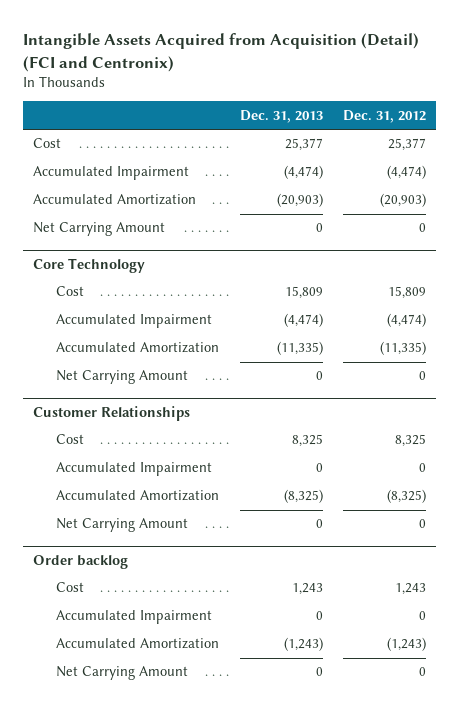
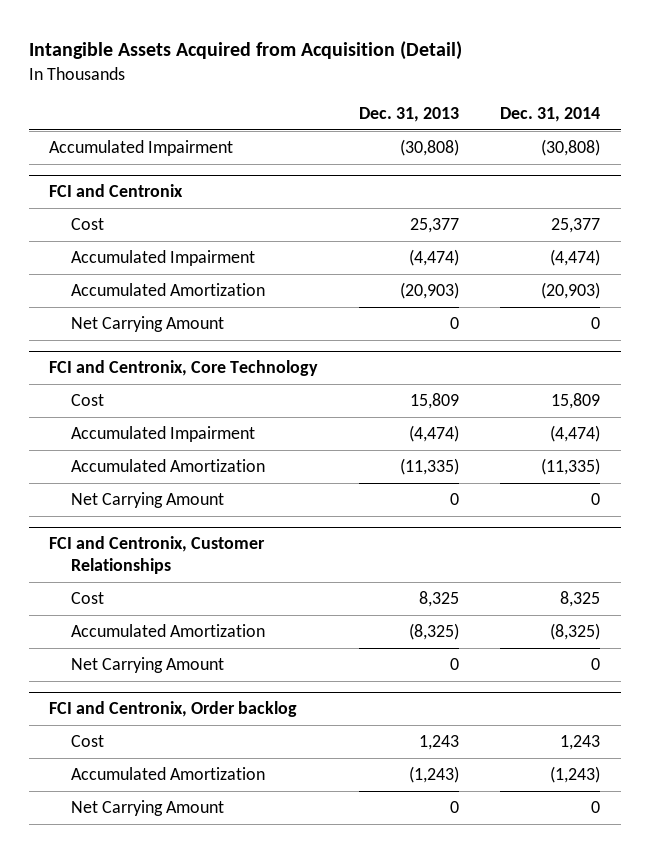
- Intangible Assets Acquired from Acquisition (Detail) (FCI and Centronix)
+ Intangible Assets Acquired from Acquisition (Detail)
- | Dec. 31, 2013 | Dec. 31, 2012
+ | Dec. 31, 2013 | Dec. 31, 2014
+ Accumulated Impairment | (30,808) | (30,808)
+ FCI and Centronix
- Core Technology
+ FCI and Centronix, Core Technology
- Customer Relationships
+ FCI and Centronix, Customer Relationships
- Accumulated Impairment | 0 | 0
- Order backlog
+ FCI and Centronix, Order backlog
- Accumulated Impairment | 0 | 0

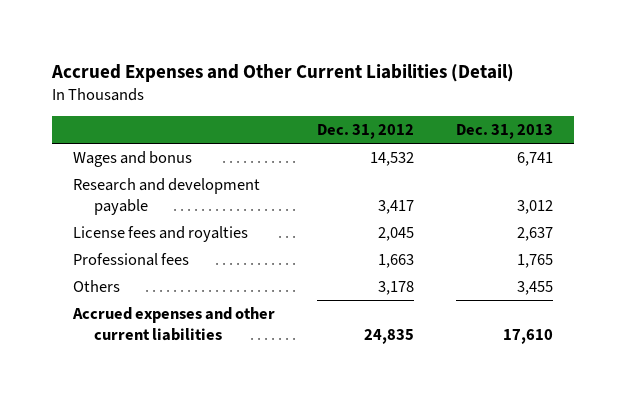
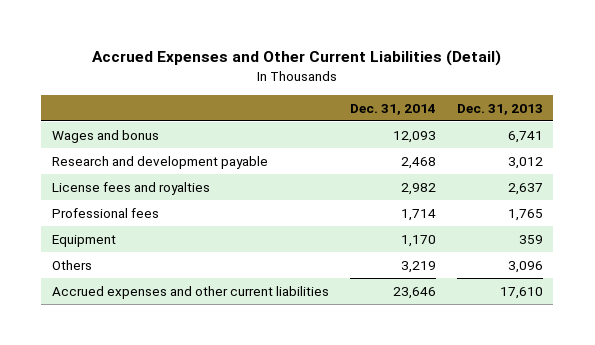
- | Dec. 31, 2012 | Dec. 31, 2013
+ | Dec. 31, 2014 | Dec. 31, 2013
- Others | 3,178 | 3,455
+ Equipment | 1,170 | 359
+ Others | 3,219 | 3,096

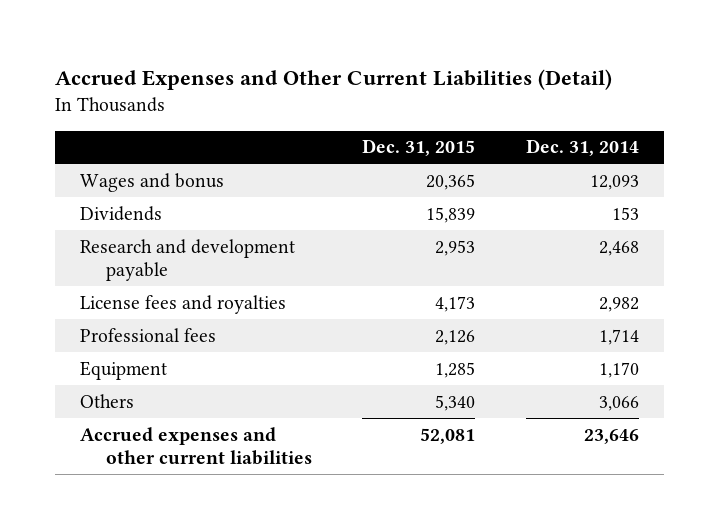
- | Dec. 31, 2014 | Dec. 31, 2013
+ | Dec. 31, 2015 | Dec. 31, 2014
+ Dividends | 15,839 | 153
- Others | 3,219 | 3,096
+ Others | 5,340 | 3,066

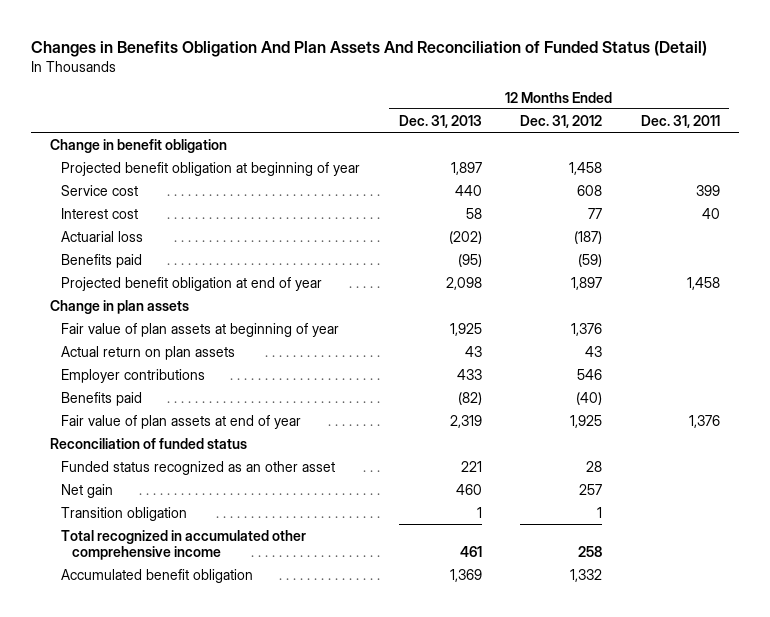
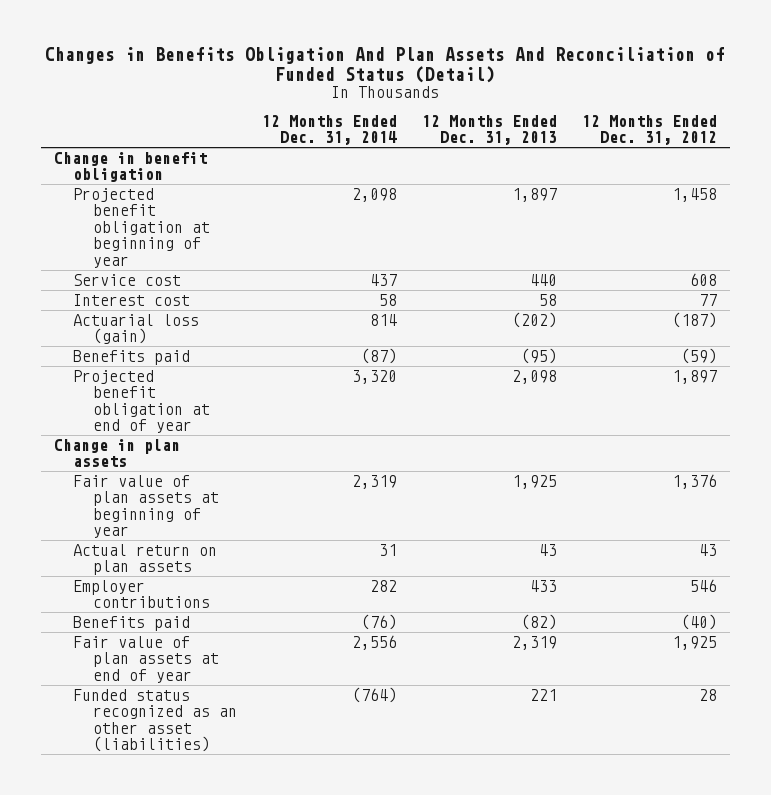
- | 12 Months Ended Dec. 31, 2013 | 12 Months Ended Dec. 31, 2012 | 12 Months Ended Dec. 31, 2011
+ | 12 Months Ended Dec. 31, 2014 | 12 Months Ended Dec. 31, 2013 | 12 Months Ended Dec. 31, 2012
- Actuarial loss | (202) | (187) |
+ Actuarial loss (gain) | 814 | (202) | (187)
- Reconciliation of funded status
- Funded status recognized as an other asset | 221 | 28 |
- Net gain | 460 | 257 |
- Transition obligation | 1 | 1 |
- Total recognized in accumulated other comprehensive income | 461 | 258 |
- Accumulated benefit obligation | 1,369 | 1,332 |
+ Funded status recognized as an other asset (liabilities) | (764) | 221 | 28

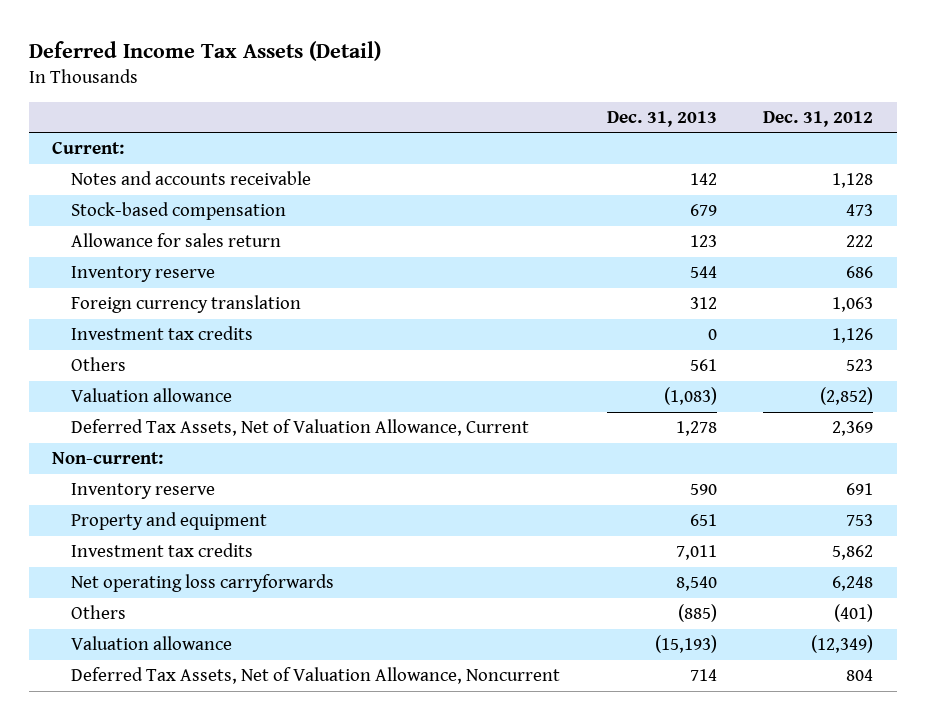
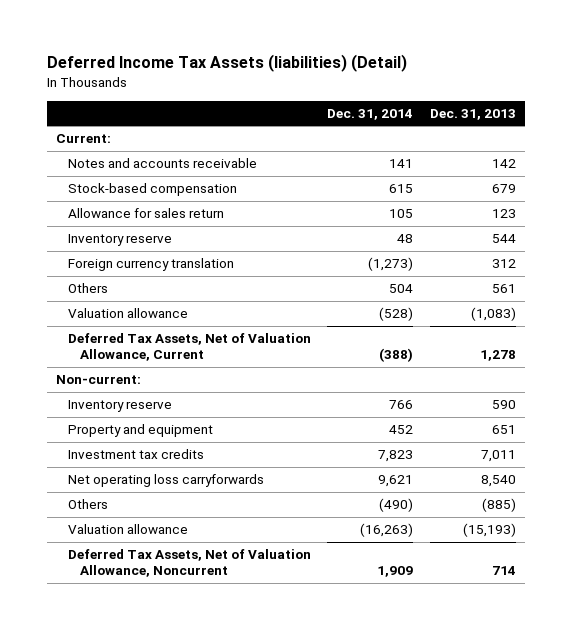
- Deferred Income Tax Assets (Detail)
+ Deferred Income Tax Assets (liabilities) (Detail)
- | Dec. 31, 2013 | Dec. 31, 2012
+ | Dec. 31, 2014 | Dec. 31, 2013
- Investment tax credits | 0 | 1,126

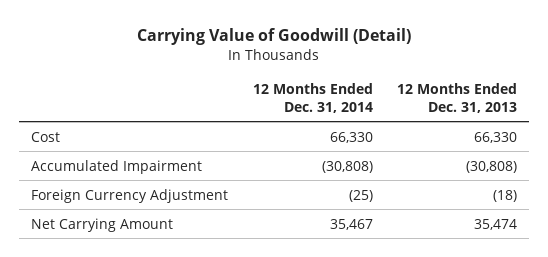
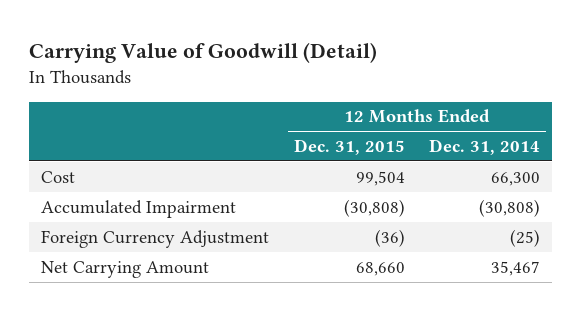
- | 12 Months Ended Dec. 31, 2014 | 12 Months Ended Dec. 31, 2013
+ | 12 Months Ended Dec. 31, 2015 | 12 Months Ended Dec. 31, 2014
- Cost | 66,330 | 66,330
+ Cost | 99,504 | 66,300

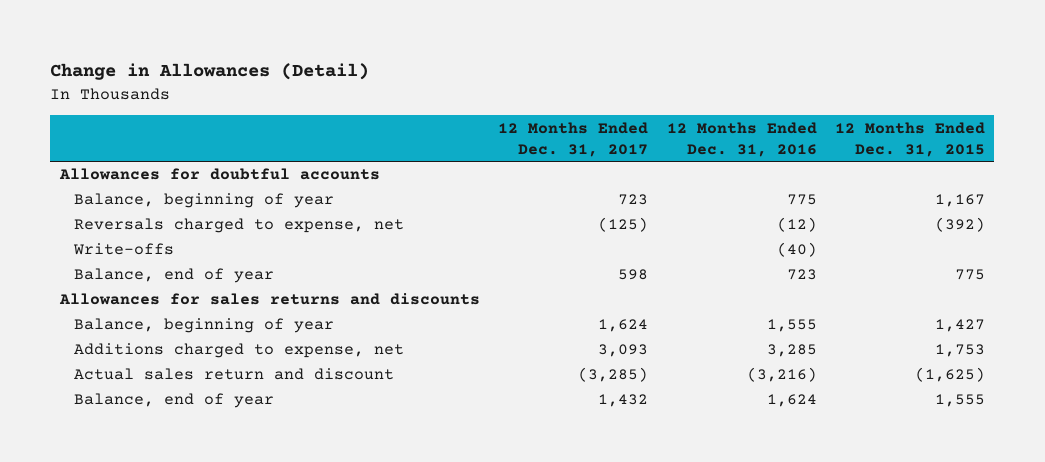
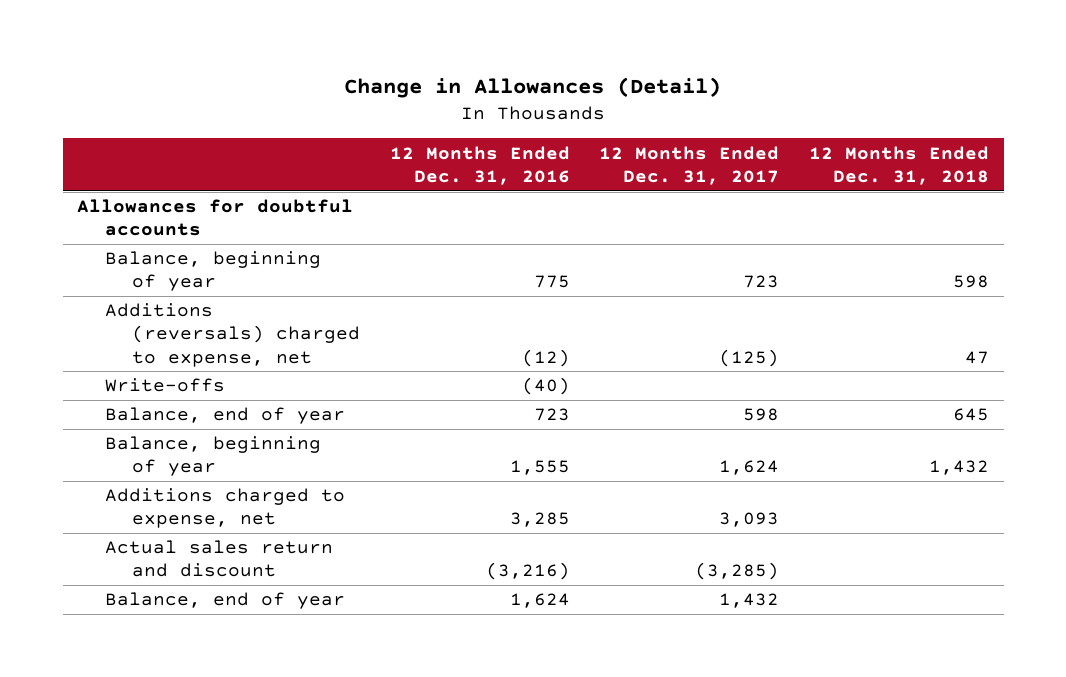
- | 12 Months Ended Dec. 31, 2017 | 12 Months Ended Dec. 31, 2016 | 12 Months Ended Dec. 31, 2015
+ | 12 Months Ended Dec. 31, 2016 | 12 Months Ended Dec. 31, 2017 | 12 Months Ended Dec. 31, 2018
- Reversals charged to expense, net | (125) | (12) | (392)
+ Additions (reversals) charged to expense, net | (12) | (125) | 47
- Allowances for sales returns and discounts

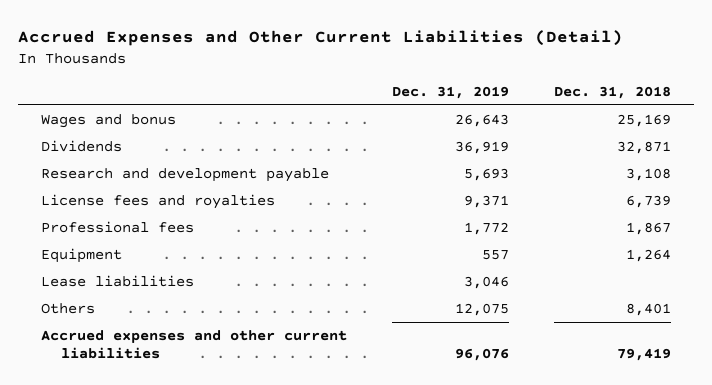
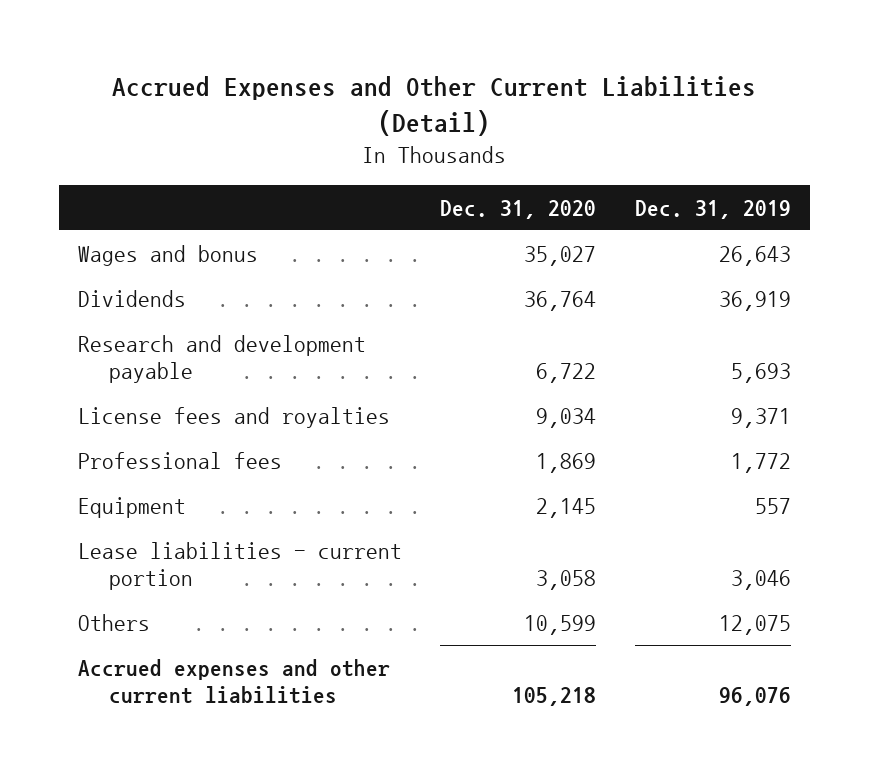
- | Dec. 31, 2019 | Dec. 31, 2018
+ | Dec. 31, 2020 | Dec. 31, 2019
- Lease liabilities | 3,046 |
+ Lease liabilities - current portion | 3,058 | 3,046

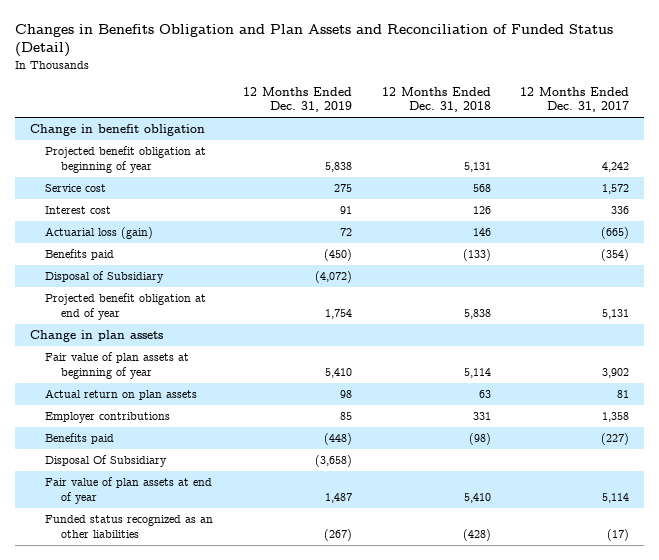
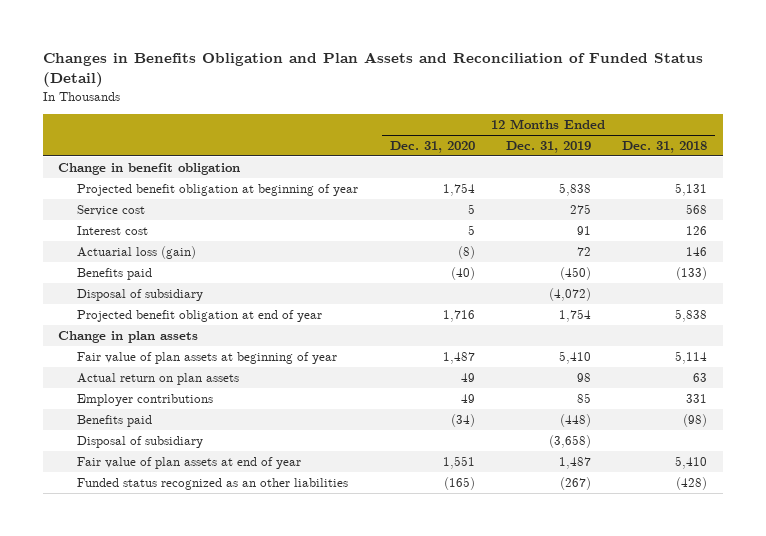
- | 12 Months Ended Dec. 31, 2019 | 12 Months Ended Dec. 31, 2018 | 12 Months Ended Dec. 31, 2017
+ | 12 Months Ended Dec. 31, 2020 | 12 Months Ended Dec. 31, 2019 | 12 Months Ended Dec. 31, 2018
- Disposal of Subsidiary | (4,072) | |
+ Disposal of subsidiary | | (4,072) |
- Disposal Of Subsidiary | (3,658) | |
+ Disposal of subsidiary | | (3,658) |

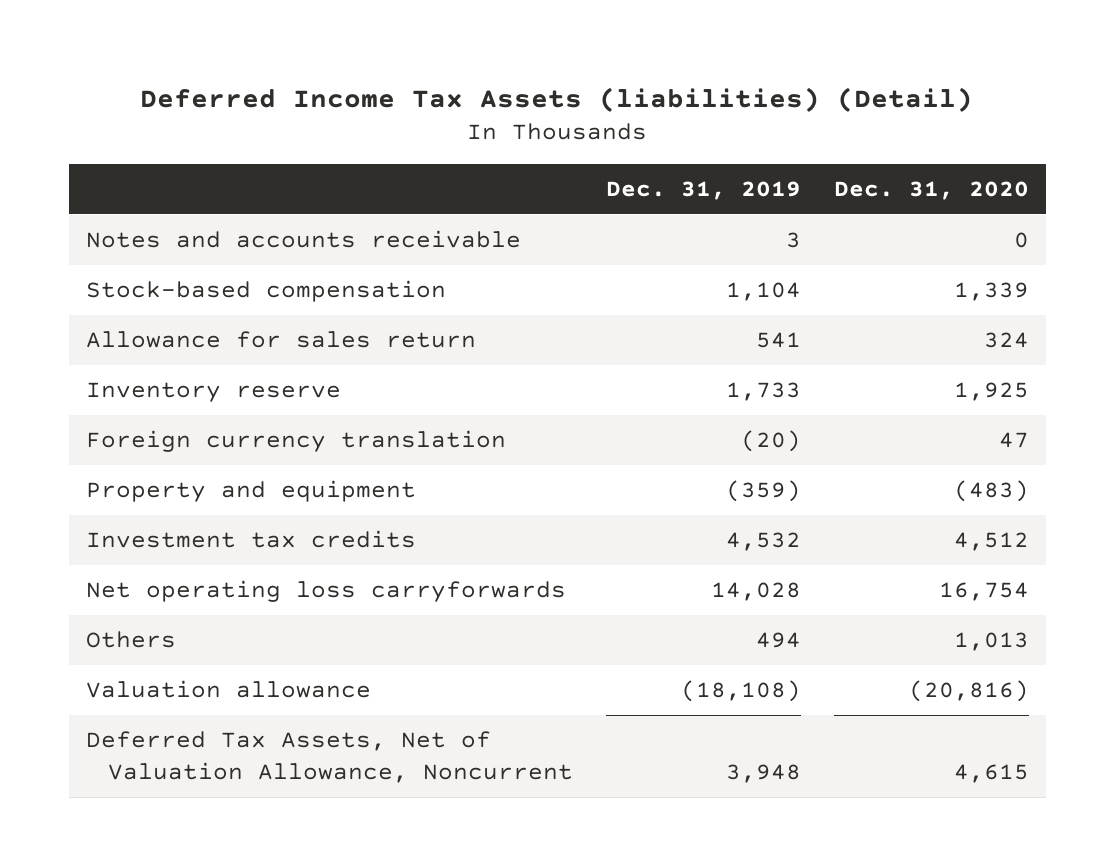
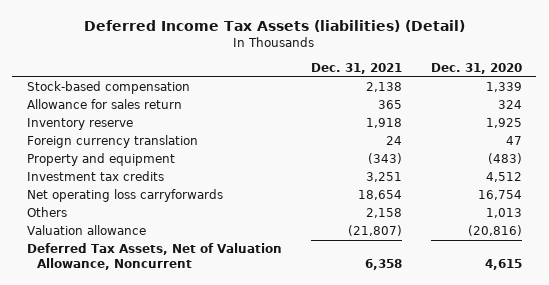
- | Dec. 31, 2019 | Dec. 31, 2020
+ | Dec. 31, 2021 | Dec. 31, 2020
- Notes and accounts receivable | 3 | 0

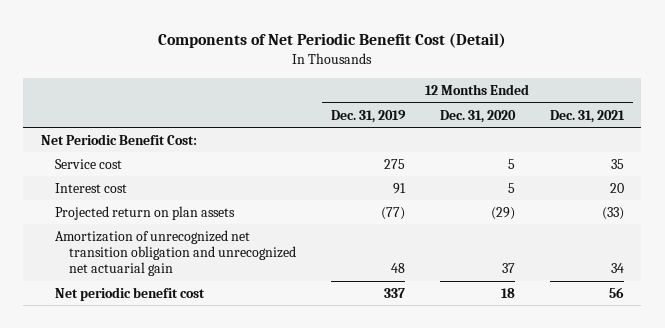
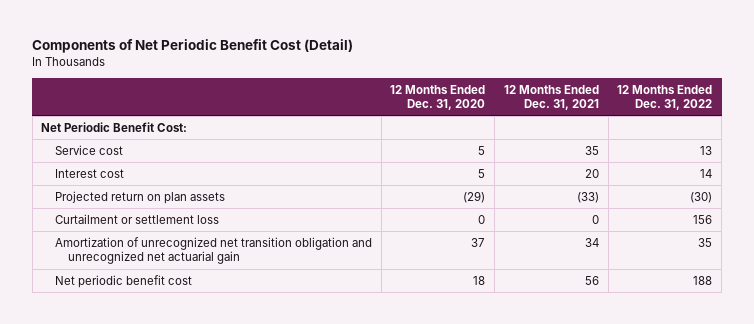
- | 12 Months Ended Dec. 31, 2019 | 12 Months Ended Dec. 31, 2020 | 12 Months Ended Dec. 31, 2021
+ | 12 Months Ended Dec. 31, 2020 | 12 Months Ended Dec. 31, 2021 | 12 Months Ended Dec. 31, 2022
+ Curtailment or settlement loss | 0 | 0 | 156

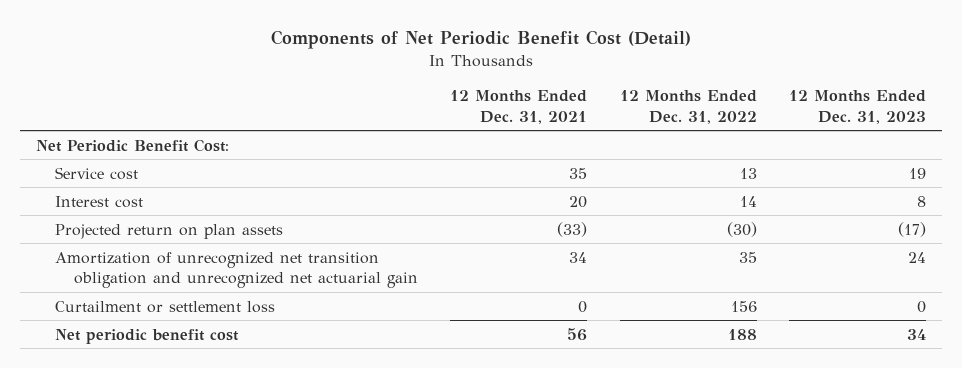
- | 12 Months Ended Dec. 31, 2020 | 12 Months Ended Dec. 31, 2021 | 12 Months Ended Dec. 31, 2022
+ | 12 Months Ended Dec. 31, 2021 | 12 Months Ended Dec. 31, 2022 | 12 Months Ended Dec. 31, 2023
moved down: Curtailment or settlement loss | 0 | 156 | 0

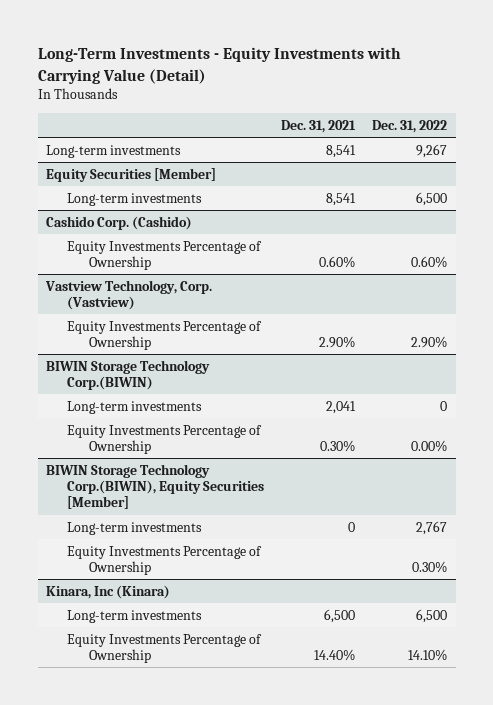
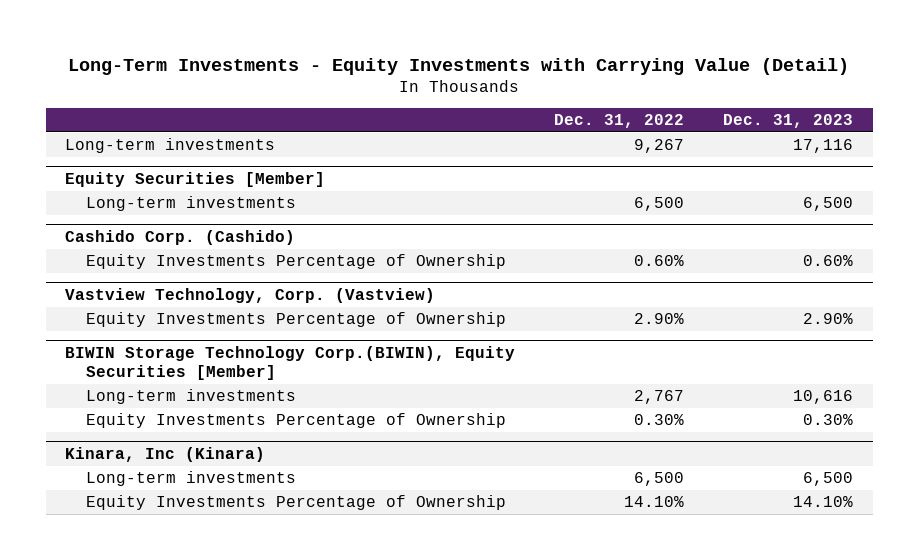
- | Dec. 31, 2021 | Dec. 31, 2022
+ | Dec. 31, 2022 | Dec. 31, 2023
- BIWIN Storage Technology Corp.(BIWIN)
- Long-term investments | 2,041 | 0
- Equity Investments Percentage of Ownership | 0.30% | 0.00%

